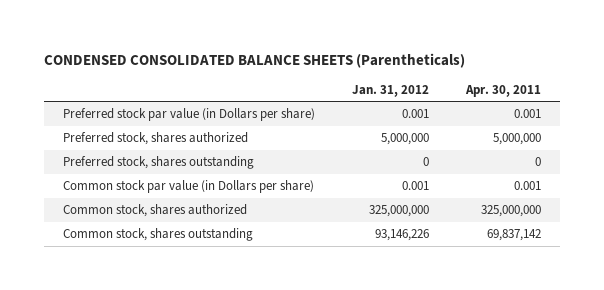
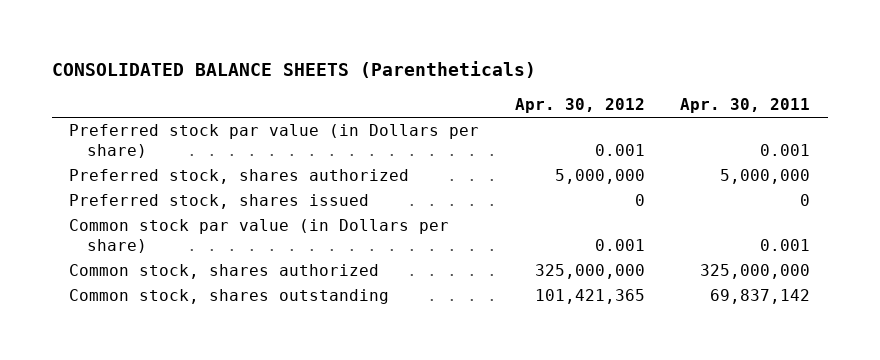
- CONDENSED CONSOLIDATED BALANCE SHEETS (Parentheticals)
+ CONSOLIDATED BALANCE SHEETS (Parentheticals)
- | Jan. 31, 2012 | Apr. 30, 2011
+ | Apr. 30, 2012 | Apr. 30, 2011
- Preferred stock, shares outstanding | 0 | 0
+ Preferred stock, shares issued | 0 | 0

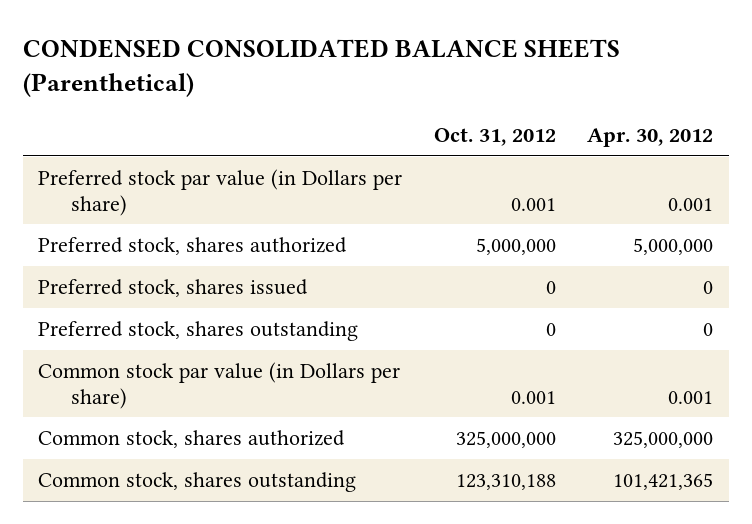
- CONSOLIDATED BALANCE SHEETS (Parentheticals)
+ CONDENSED CONSOLIDATED BALANCE SHEETS (Parenthetical)
- | Apr. 30, 2012 | Apr. 30, 2011
+ | Oct. 31, 2012 | Apr. 30, 2012
+ Preferred stock, shares outstanding | 0 | 0

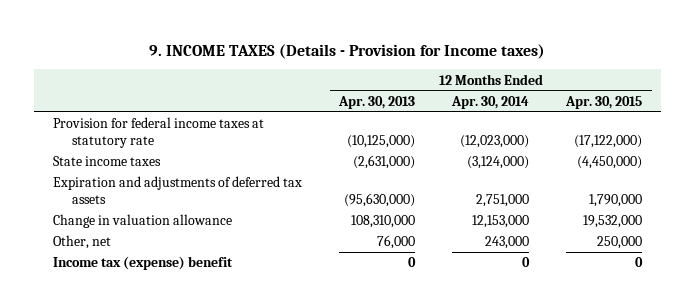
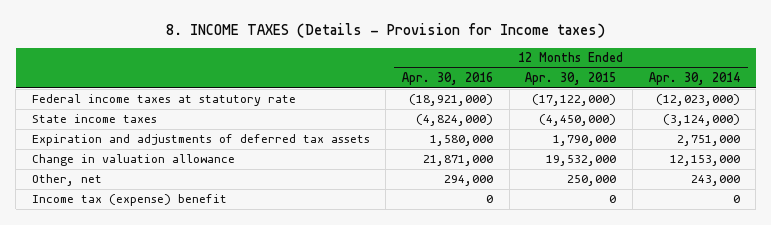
- 9. INCOME TAXES (Details - Provision for Income taxes)
+ 8. INCOME TAXES (Details - Provision for Income taxes)
- | 12 Months Ended Apr. 30, 2013 | 12 Months Ended Apr. 30, 2014 | 12 Months Ended Apr. 30, 2015
+ | 12 Months Ended Apr. 30, 2016 | 12 Months Ended Apr. 30, 2015 | 12 Months Ended Apr. 30, 2014
- Provision for federal income taxes at statutory rate | (10,125,000) | (12,023,000) | (17,122,000)
+ Federal income taxes at statutory rate | (18,921,000) | (17,122,000) | (12,023,000)

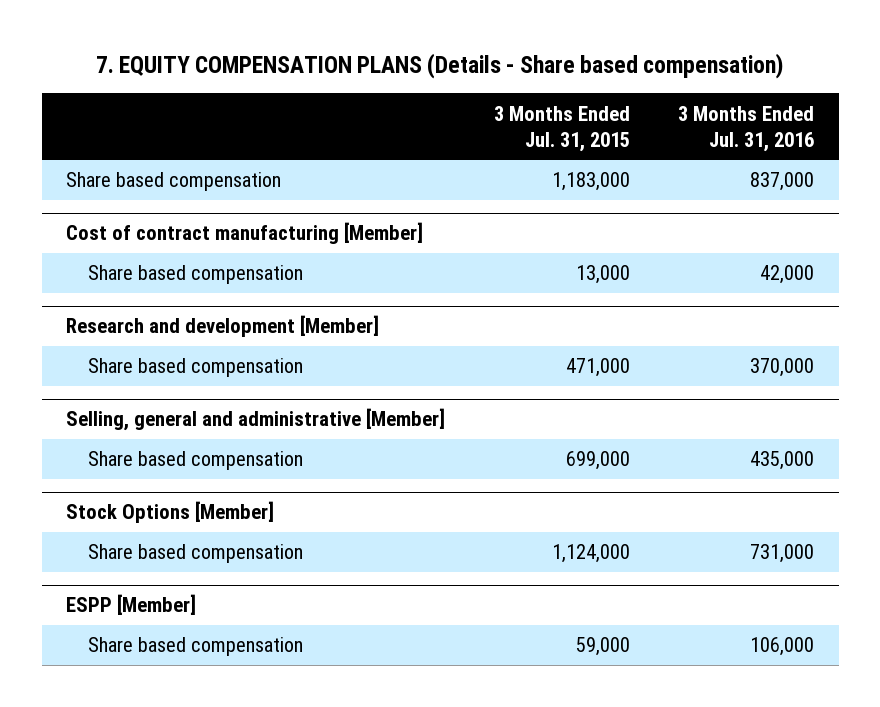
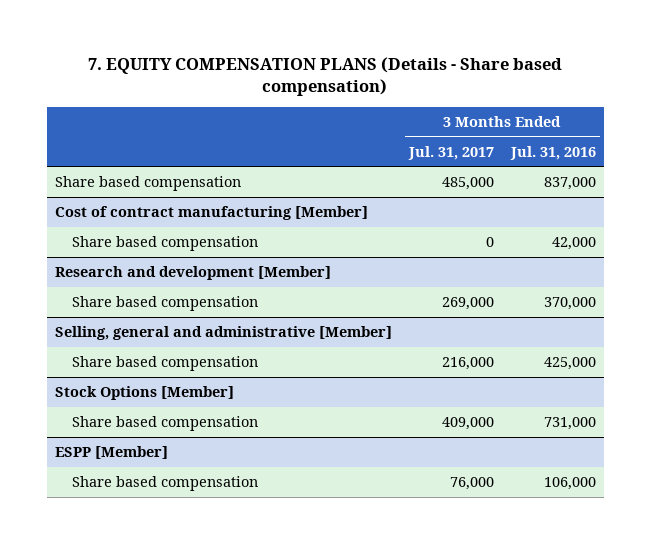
- | 3 Months Ended Jul. 31, 2015 | 3 Months Ended Jul. 31, 2016
+ | 3 Months Ended Jul. 31, 2017 | 3 Months Ended Jul. 31, 2016
@ Selling, general and administrative [Member]
- Share based compensation | 699,000 | 435,000
+ Share based compensation | 216,000 | 425,000

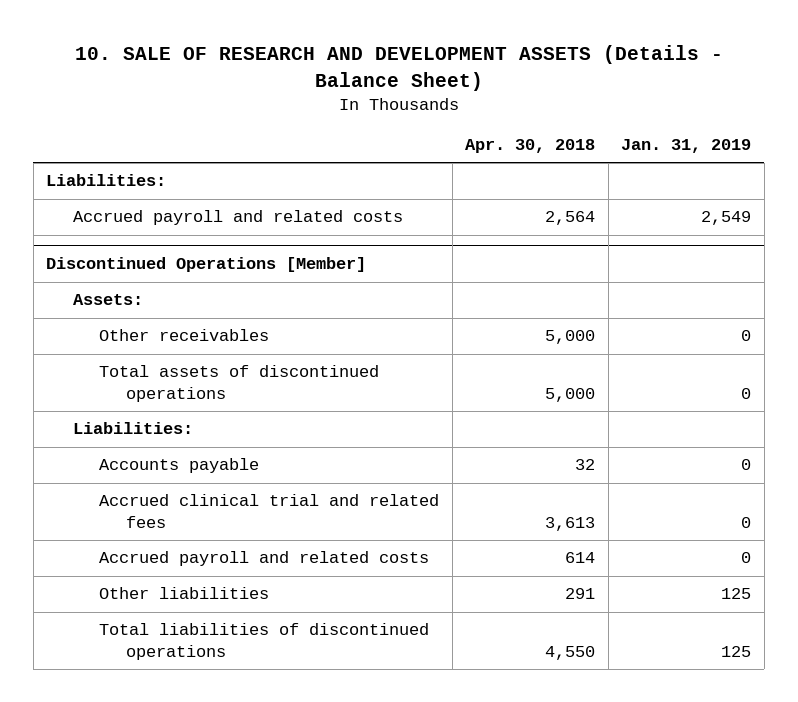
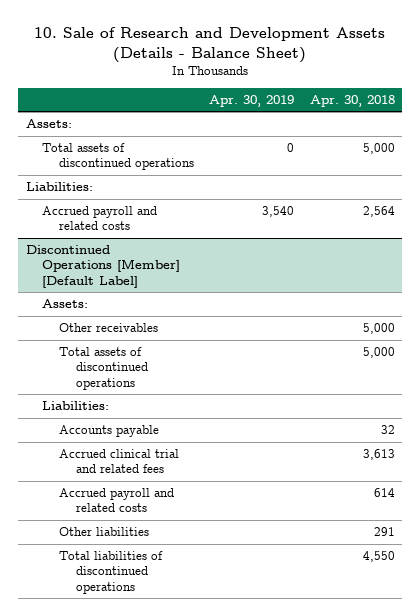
- 10. SALE OF RESEARCH AND DEVELOPMENT ASSETS (Details - Balance Sheet)
+ 10. Sale of Research and Development Assets (Details - Balance Sheet)
- | Apr. 30, 2018 | Jan. 31, 2019
+ | Apr. 30, 2019 | Apr. 30, 2018
+ Assets:
+ Total assets of discontinued operations | 0 | 5,000
- Discontinued Operations [Member]
+ Discontinued Operations [Member] [Default Label]

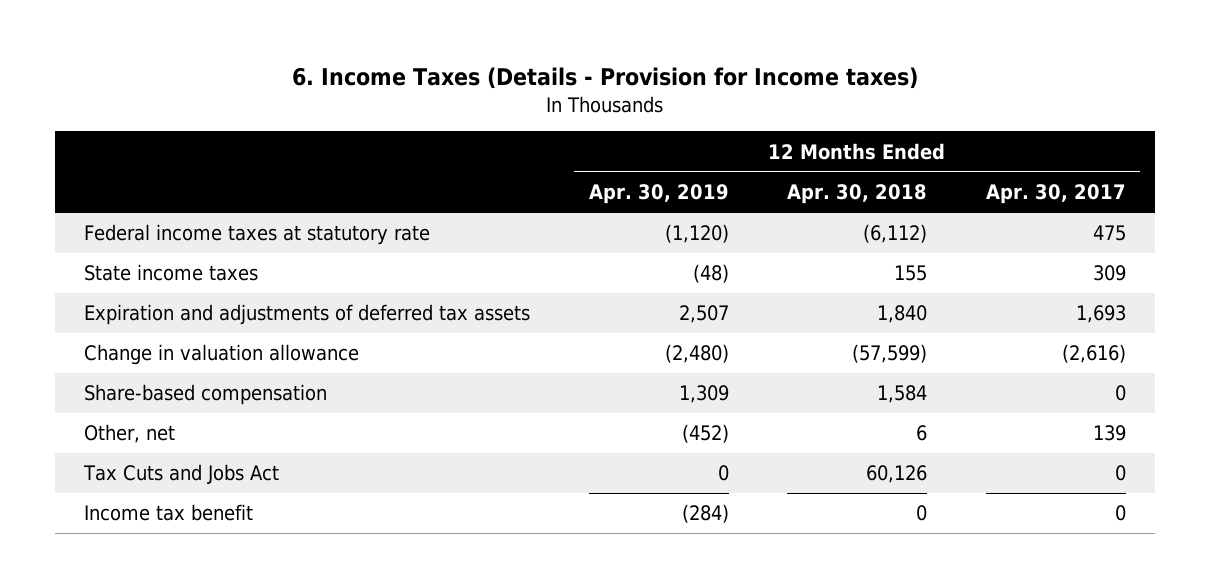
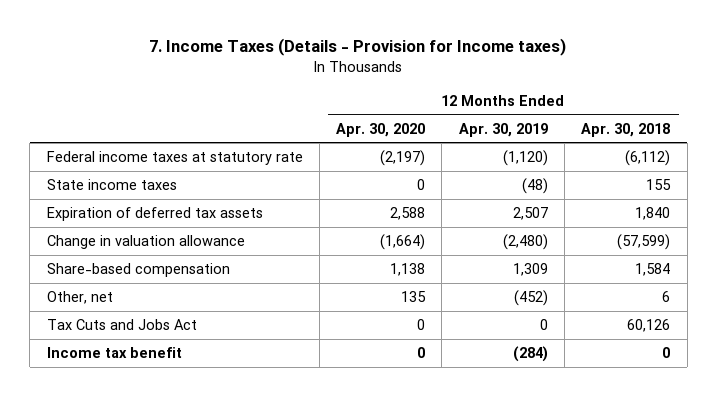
- 6. Income Taxes (Details - Provision for Income taxes)
+ 7. Income Taxes (Details - Provision for Income taxes)
- | 12 Months Ended Apr. 30, 2019 | 12 Months Ended Apr. 30, 2018 | 12 Months Ended Apr. 30, 2017
+ | 12 Months Ended Apr. 30, 2020 | 12 Months Ended Apr. 30, 2019 | 12 Months Ended Apr. 30, 2018
- Expiration and adjustments of deferred tax assets | 2,507 | 1,840 | 1,693
+ Expiration of deferred tax assets | 2,588 | 2,507 | 1,840

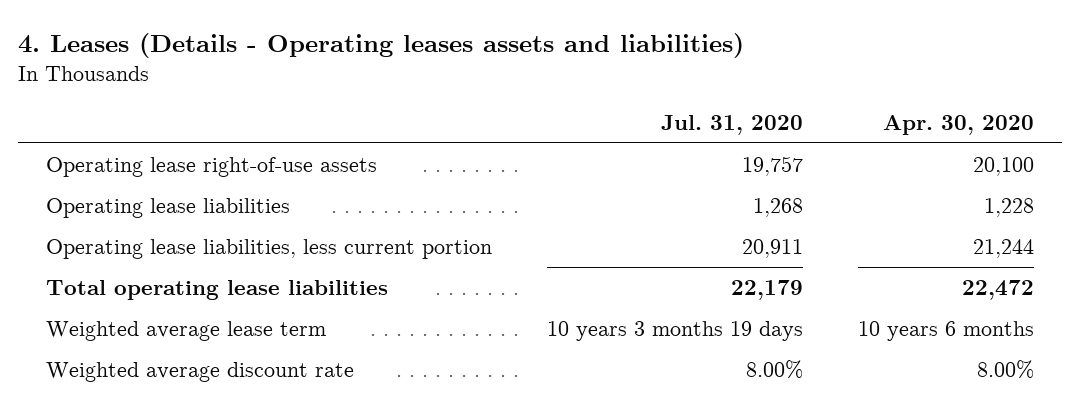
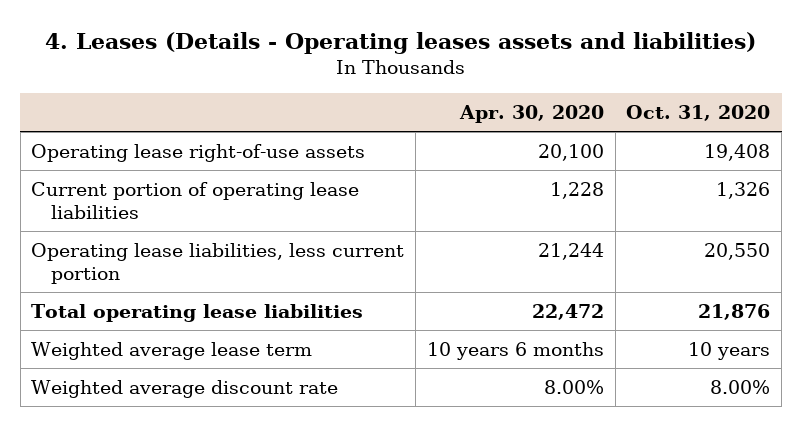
- | Jul. 31, 2020 | Apr. 30, 2020
+ | Apr. 30, 2020 | Oct. 31, 2020
- Operating lease liabilities | 1,268 | 1,228
+ Current portion of operating lease liabilities | 1,228 | 1,326

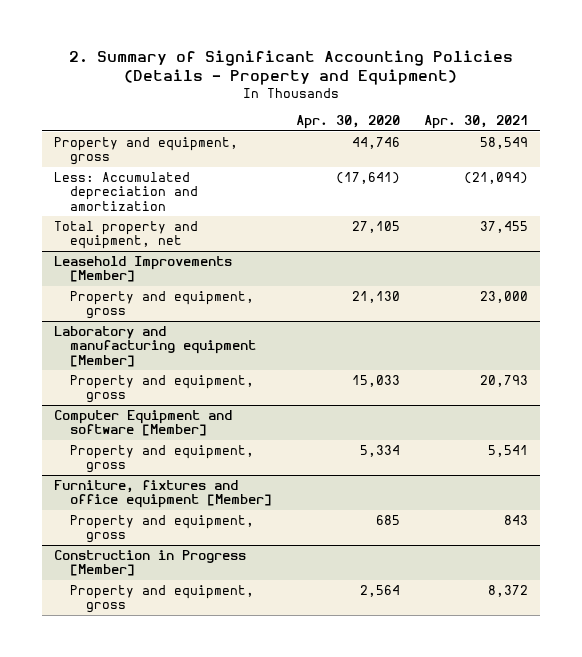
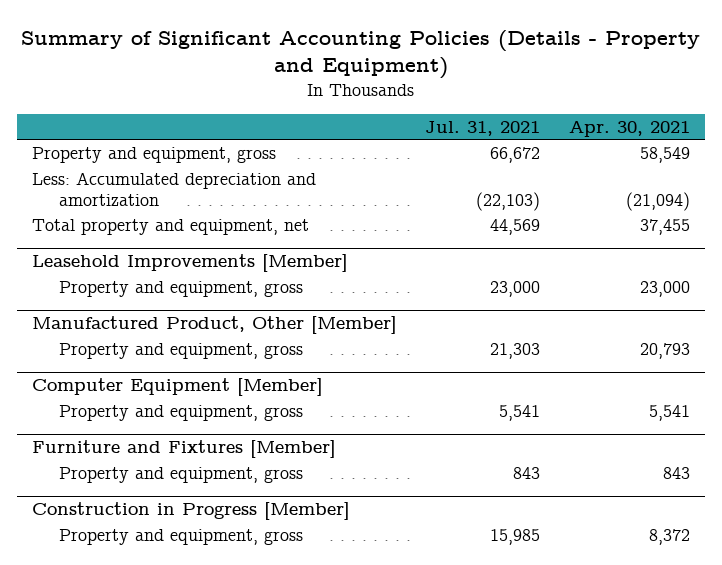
- 2. Summary of Significant Accounting Policies (Details - Property and Equipment)
+ Summary of Significant Accounting Policies (Details - Property and Equipment)
- | Apr. 30, 2020 | Apr. 30, 2021
+ | Jul. 31, 2021 | Apr. 30, 2021
- Laboratory and manufacturing equipment [Member]
+ Manufactured Product, Other [Member]
- Computer Equipment and software [Member]
+ Computer Equipment [Member]
- Furniture, fixtures and office equipment [Member]
+ Furniture and Fixtures [Member]

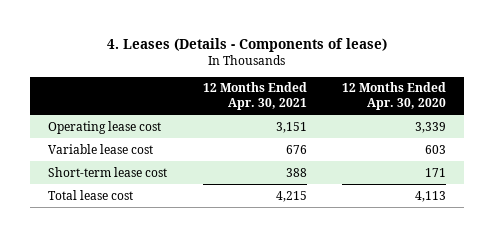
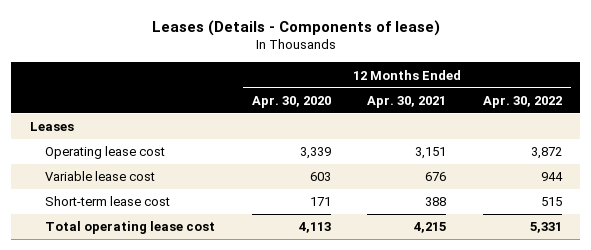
- 4. Leases (Details - Components of lease)
+ Leases (Details - Components of lease)
- | 12 Months Ended Apr. 30, 2021 | 12 Months Ended Apr. 30, 2020
+ | 12 Months Ended Apr. 30, 2020 | 12 Months Ended Apr. 30, 2021 | 12 Months Ended Apr. 30, 2022
+ Leases
- Total lease cost | 4,215 | 4,113
+ Total operating lease cost | 4,113 | 4,215 | 5,331

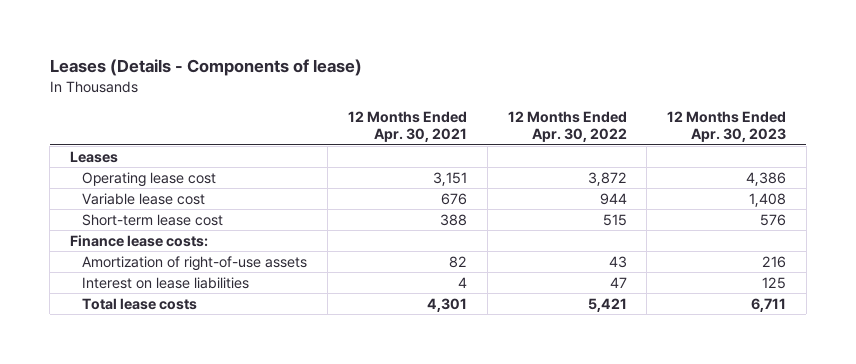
- | 12 Months Ended Apr. 30, 2020 | 12 Months Ended Apr. 30, 2021 | 12 Months Ended Apr. 30, 2022
+ | 12 Months Ended Apr. 30, 2021 | 12 Months Ended Apr. 30, 2022 | 12 Months Ended Apr. 30, 2023
- Total operating lease cost | 4,113 | 4,215 | 5,331
+ Finance lease costs:
+ Amortization of right-of-use assets | 82 | 43 | 216
+ Interest on lease liabilities | 4 | 47 | 125
+ Total lease costs | 4,301 | 5,421 | 6,711

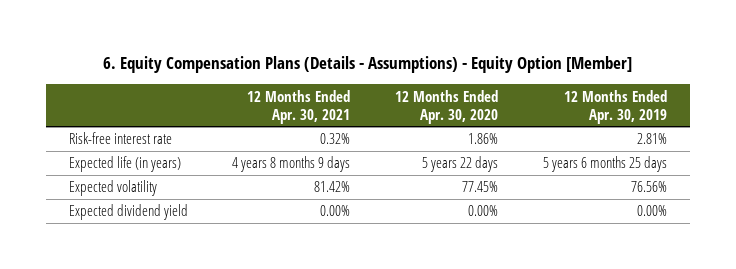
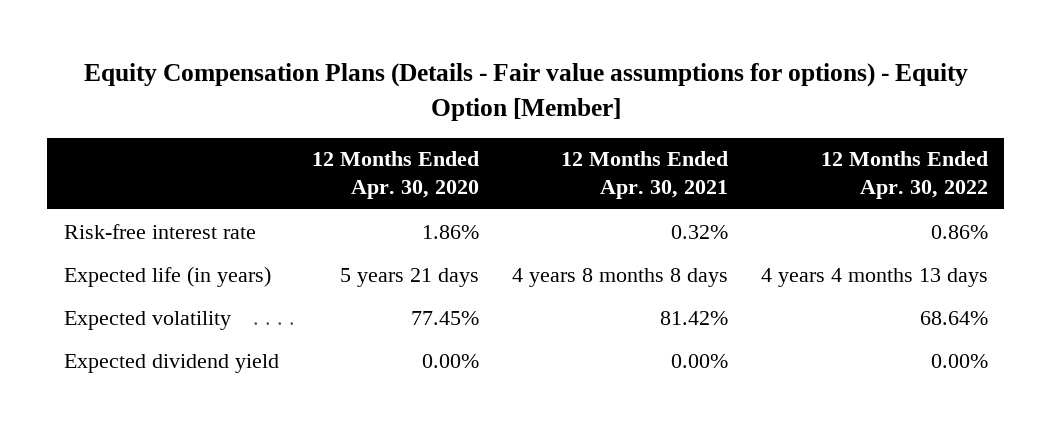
- 6. Equity Compensation Plans (Details - Assumptions) - Equity Option [Member]
+ Equity Compensation Plans (Details - Fair value assumptions for options) - Equity Option [Member]
- | 12 Months Ended Apr. 30, 2021 | 12 Months Ended Apr. 30, 2020 | 12 Months Ended Apr. 30, 2019
+ | 12 Months Ended Apr. 30, 2020 | 12 Months Ended Apr. 30, 2021 | 12 Months Ended Apr. 30, 2022
- Expected life (in years) | 4 years 8 months 9 days | 5 years 22 days | 5 years 6 months 25 days
+ Expected life (in years) | 5 years 21 days | 4 years 8 months 8 days | 4 years 4 months 13 days

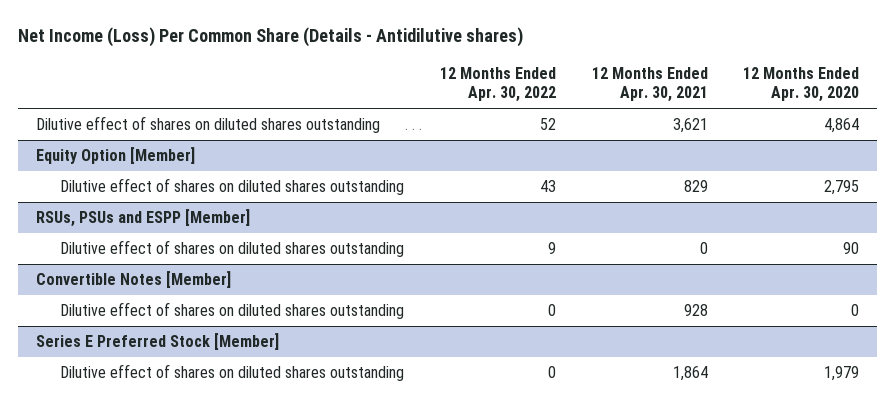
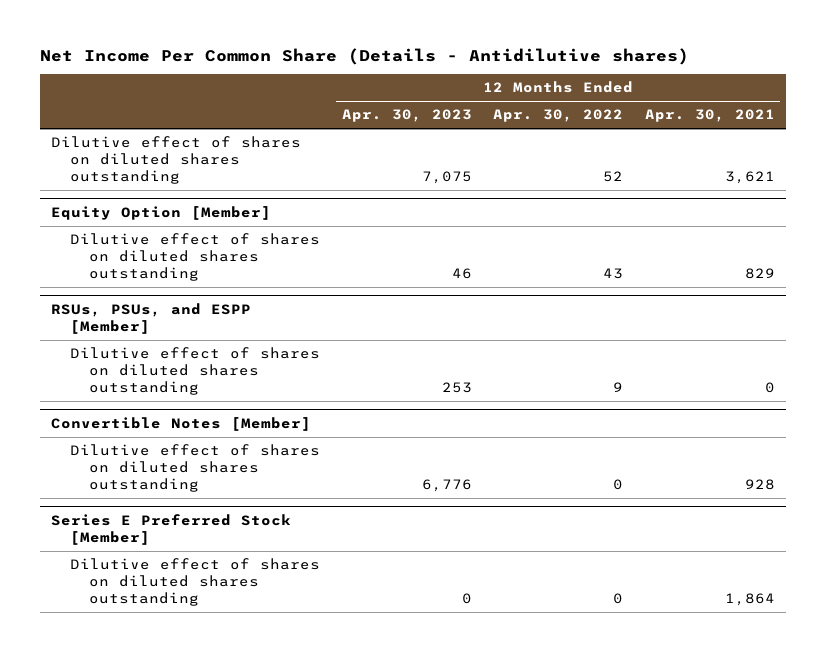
- Net Income (Loss) Per Common Share (Details - Antidilutive shares)
+ Net Income Per Common Share (Details - Antidilutive shares)
- | 12 Months Ended Apr. 30, 2022 | 12 Months Ended Apr. 30, 2021 | 12 Months Ended Apr. 30, 2020
+ | 12 Months Ended Apr. 30, 2023 | 12 Months Ended Apr. 30, 2022 | 12 Months Ended Apr. 30, 2021
- RSUs, PSUs and ESPP [Member]
+ RSUs, PSUs, and ESPP [Member]

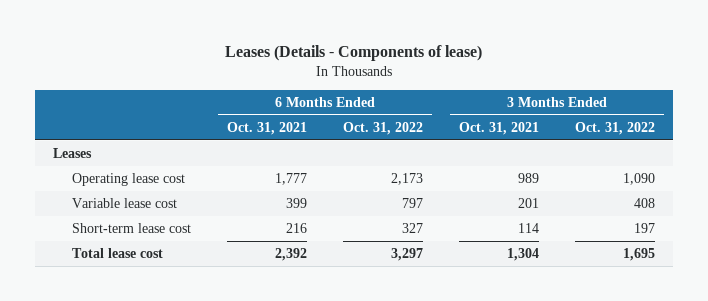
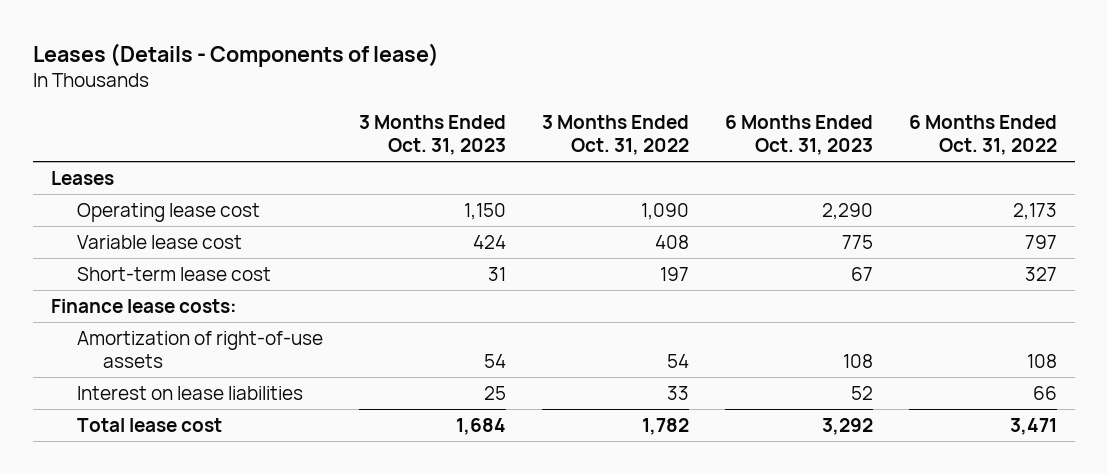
- | 6 Months Ended Oct. 31, 2021 | 6 Months Ended Oct. 31, 2022 | 3 Months Ended Oct. 31, 2021 | 3 Months Ended Oct. 31, 2022
+ | 3 Months Ended Oct. 31, 2023 | 3 Months Ended Oct. 31, 2022 | 6 Months Ended Oct. 31, 2023 | 6 Months Ended Oct. 31, 2022
- Total lease cost | 2,392 | 3,297 | 1,304 | 1,695
+ Finance lease costs:
+ Amortization of right-of-use assets | 54 | 54 | 108 | 108
+ Interest on lease liabilities | 25 | 33 | 52 | 66
+ Total lease cost | 1,684 | 1,782 | 3,292 | 3,471

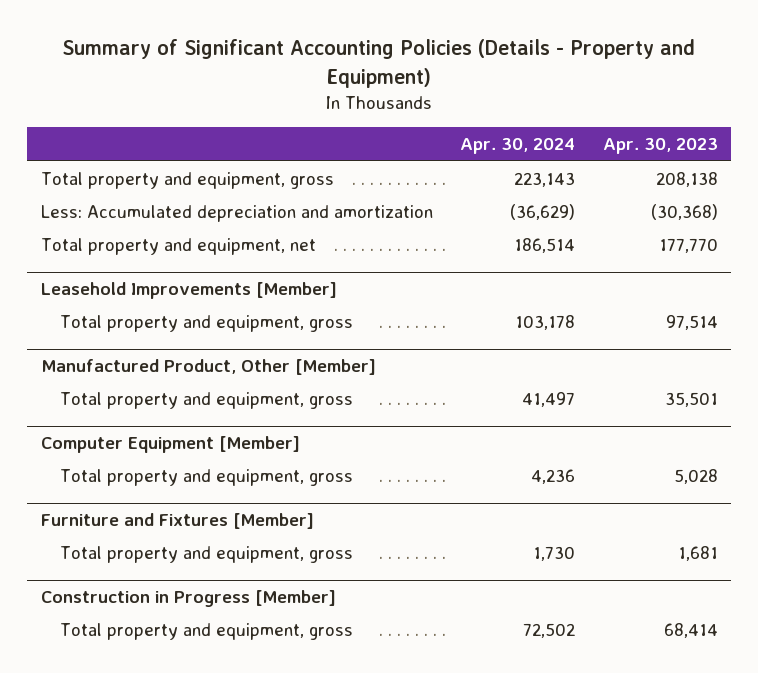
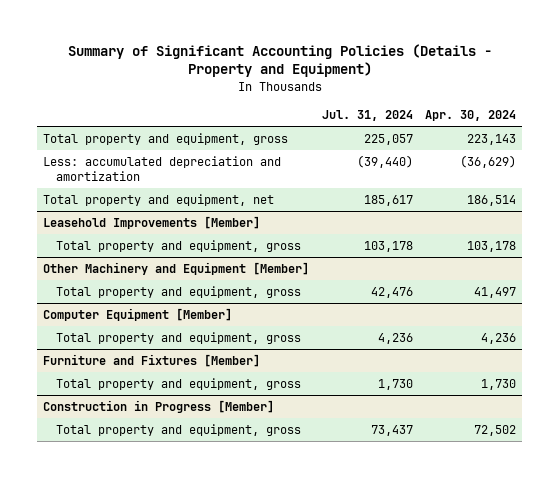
- | Apr. 30, 2024 | Apr. 30, 2023
+ | Jul. 31, 2024 | Apr. 30, 2024
- Less: Accumulated depreciation and amortization | (36,629) | (30,368)
+ Less: accumulated depreciation and amortization | (39,440) | (36,629)
- Manufactured Product, Other [Member]
+ Other Machinery and Equipment [Member]

